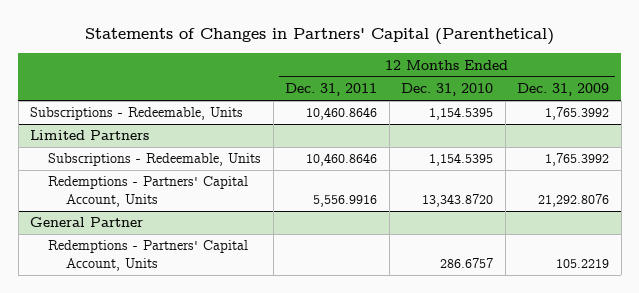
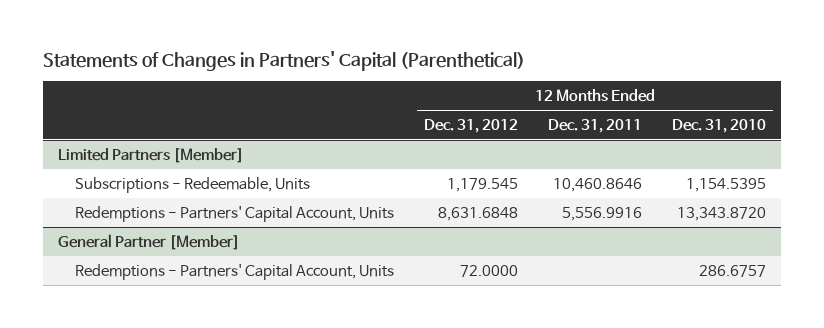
- | 12 Months Ended Dec. 31, 2011 | 12 Months Ended Dec. 31, 2010 | 12 Months Ended Dec. 31, 2009
+ | 12 Months Ended Dec. 31, 2012 | 12 Months Ended Dec. 31, 2011 | 12 Months Ended Dec. 31, 2010
- Subscriptions - Redeemable, Units | 10,460.8646 | 1,154.5395 | 1,765.3992
- Limited Partners
+ Limited Partners [Member]
- General Partner
+ General Partner [Member]

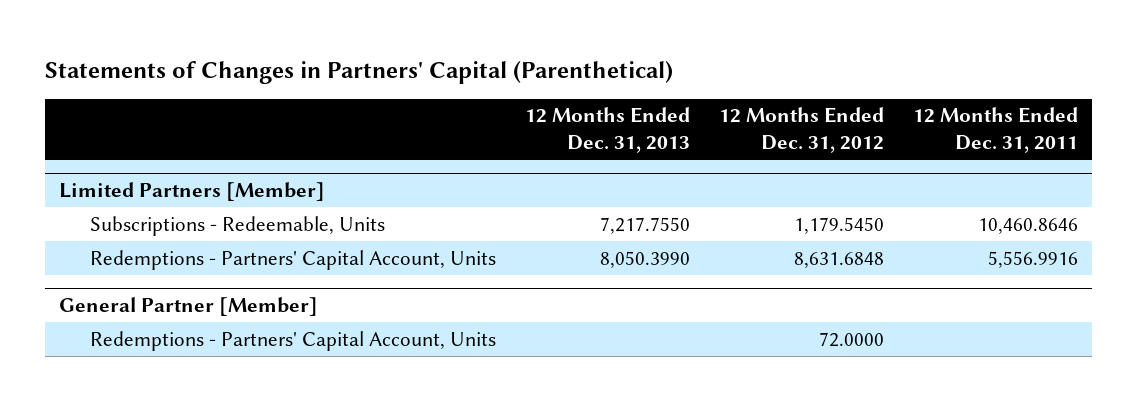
- | 12 Months Ended Dec. 31, 2012 | 12 Months Ended Dec. 31, 2011 | 12 Months Ended Dec. 31, 2010
+ | 12 Months Ended Dec. 31, 2013 | 12 Months Ended Dec. 31, 2012 | 12 Months Ended Dec. 31, 2011
@ Limited Partners [Member]
- Subscriptions - Redeemable, Units | 1,179.545 | 10,460.8646 | 1,154.5395
+ Subscriptions - Redeemable, Units | 7,217.7550 | 1,179.5450 | 10,460.8646

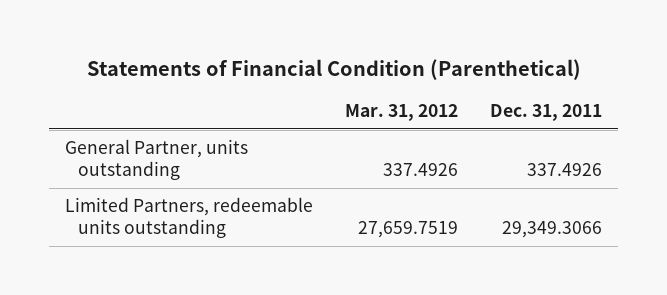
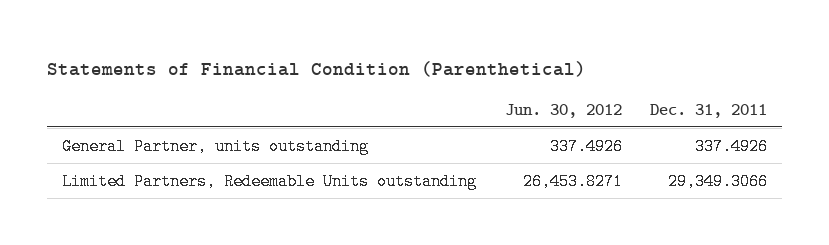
- | Mar. 31, 2012 | Dec. 31, 2011
+ | Jun. 30, 2012 | Dec. 31, 2011
- Limited Partners, redeemable units outstanding | 27,659.7519 | 29,349.3066
+ Limited Partners, Redeemable Units outstanding | 26,453.8271 | 29,349.3066

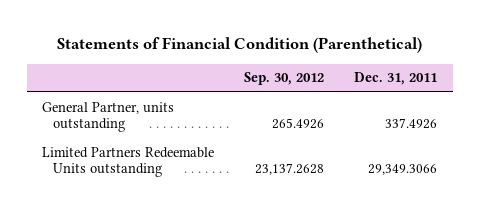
- | Jun. 30, 2012 | Dec. 31, 2011
+ | Sep. 30, 2012 | Dec. 31, 2011
- Limited Partners, Redeemable Units outstanding | 26,453.8271 | 29,349.3066
+ Limited Partners Redeemable Units outstanding | 23,137.2628 | 29,349.3066

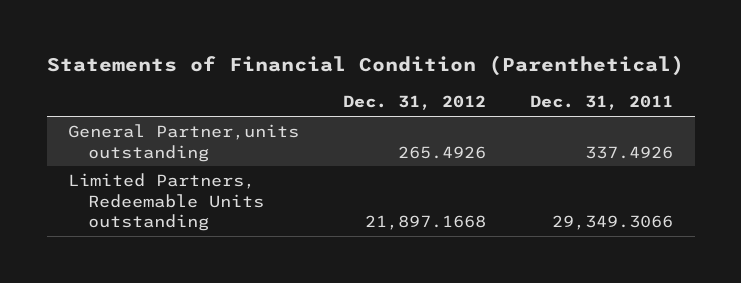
- | Sep. 30, 2012 | Dec. 31, 2011
+ | Dec. 31, 2012 | Dec. 31, 2011
- General Partner, units outstanding | 265.4926 | 337.4926
- Limited Partners Redeemable Units outstanding | 23,137.2628 | 29,349.3066
+ General Partner,units outstanding | 265.4926 | 337.4926
+ Limited Partners, Redeemable Units outstanding | 21,897.1668 | 29,349.3066

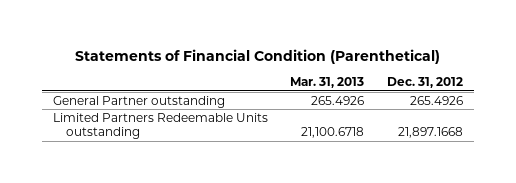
- | Dec. 31, 2012 | Dec. 31, 2011
+ | Mar. 31, 2013 | Dec. 31, 2012
- General Partner,units outstanding | 265.4926 | 337.4926
- Limited Partners, Redeemable Units outstanding | 21,897.1668 | 29,349.3066
+ General Partner outstanding | 265.4926 | 265.4926
+ Limited Partners Redeemable Units outstanding | 21,100.6718 | 21,897.1668

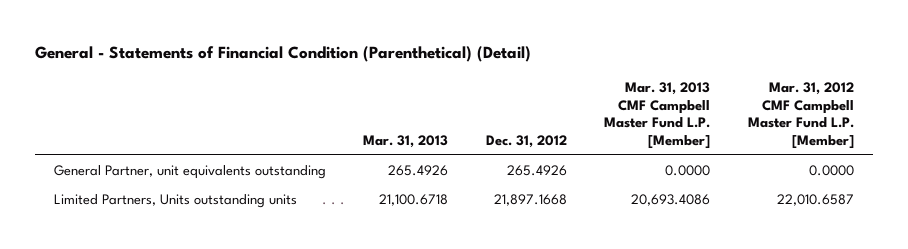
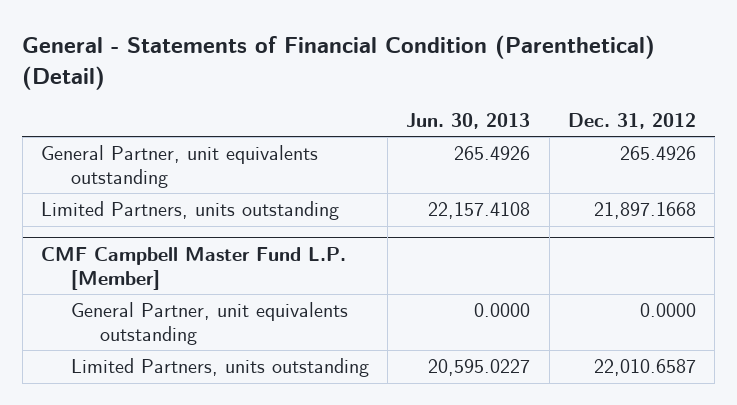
- | Mar. 31, 2013 | Dec. 31, 2012 | Mar. 31, 2013 CMF Campbell Master Fund L.P. [Member] | Mar. 31, 2012 CMF Campbell Master Fund L.P. [Member]
+ | Jun. 30, 2013 | Dec. 31, 2012
- Limited Partners, Units outstanding units | 21,100.6718 | 21,897.1668 | 20,693.4086 | 22,010.6587
+ Limited Partners, units outstanding | 22,157.4108 | 21,897.1668
+ CMF Campbell Master Fund L.P. [Member]
+ General Partner, unit equivalents outstanding | 0.0000 | 0.0000
+ Limited Partners, units outstanding | 20,595.0227 | 22,010.6587

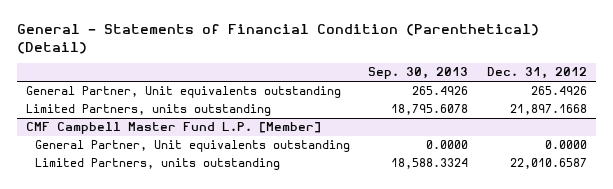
- | Jun. 30, 2013 | Dec. 31, 2012
+ | Sep. 30, 2013 | Dec. 31, 2012
- General Partner, unit equivalents outstanding | 265.4926 | 265.4926
+ General Partner, Unit equivalents outstanding | 265.4926 | 265.4926
@ CMF Campbell Master Fund L.P. [Member]
- General Partner, unit equivalents outstanding | 0.0000 | 0.0000
+ General Partner, Unit equivalents outstanding | 0.0000 | 0.0000

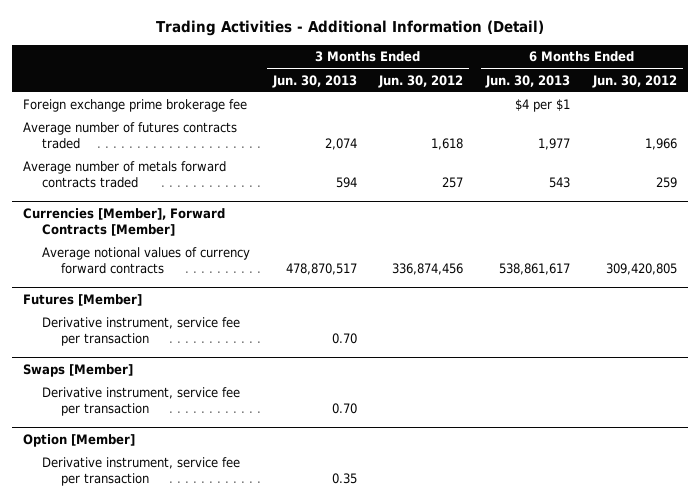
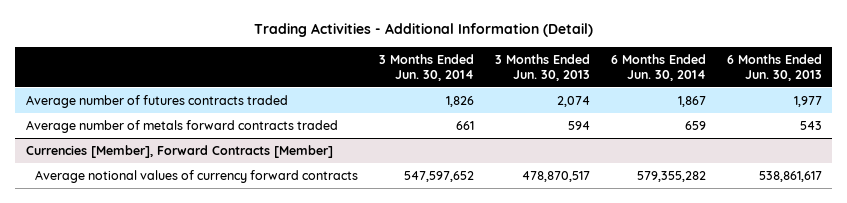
- | 3 Months Ended Jun. 30, 2013 | 3 Months Ended Jun. 30, 2012 | 6 Months Ended Jun. 30, 2013 | 6 Months Ended Jun. 30, 2012
+ | 3 Months Ended Jun. 30, 2014 | 3 Months Ended Jun. 30, 2013 | 6 Months Ended Jun. 30, 2014 | 6 Months Ended Jun. 30, 2013
- Foreign exchange prime brokerage fee | | | $4 per $1 |
- Futures [Member]
- Derivative instrument, service fee per transaction | 0.70 | | |
- Swaps [Member]
- Derivative instrument, service fee per transaction | 0.70 | | |
- Option [Member]
- Derivative instrument, service fee per transaction | 0.35 | | |

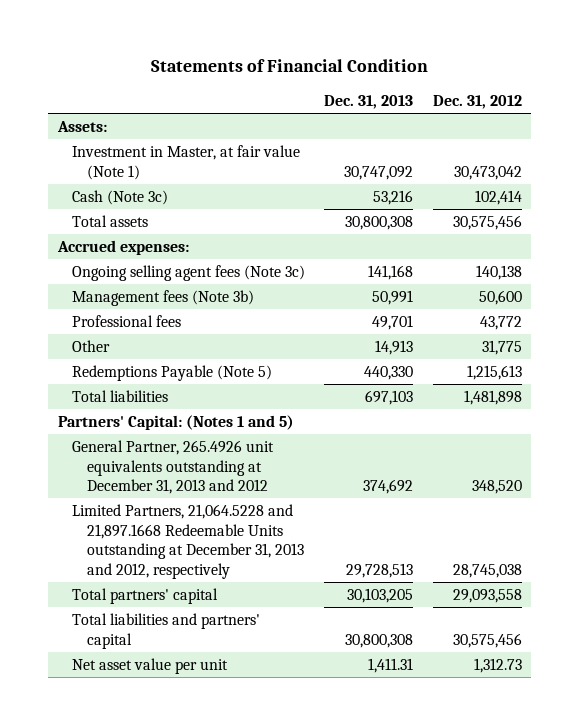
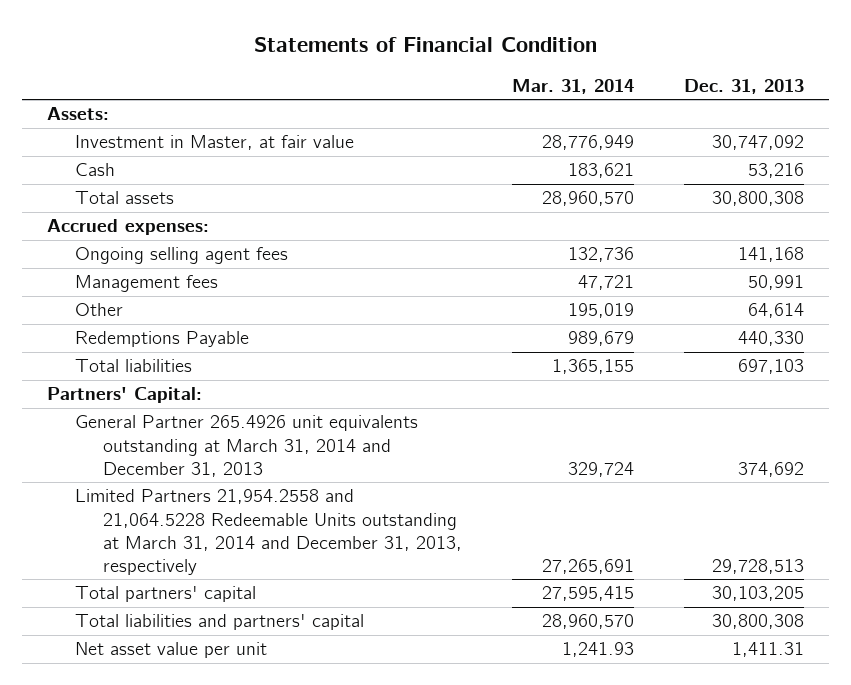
- | Dec. 31, 2013 | Dec. 31, 2012
+ | Mar. 31, 2014 | Dec. 31, 2013
- Investment in Master, at fair value (Note 1) | 30,747,092 | 30,473,042
- Cash (Note 3c) | 53,216 | 102,414
+ Investment in Master, at fair value | 28,776,949 | 30,747,092
+ Cash | 183,621 | 53,216
- Ongoing selling agent fees (Note 3c) | 141,168 | 140,138
- Management fees (Note 3b) | 50,991 | 50,600
- Professional fees | 49,701 | 43,772
- Other | 14,913 | 31,775
- Redemptions Payable (Note 5) | 440,330 | 1,215,613
+ Ongoing selling agent fees | 132,736 | 141,168
+ Management fees | 47,721 | 50,991
+ Other | 195,019 | 64,614
+ Redemptions Payable | 989,679 | 440,330
- Partners' Capital: (Notes 1 and 5)
- General Partner, 265.4926 unit equivalents outstanding at December 31, 2013 and 2012 | 374,692 | 348,520
- Limited Partners, 21,064.5228 and 21,897.1668 Redeemable Units outstanding at December 31, 2013 and 2012, respectively | 29,728,513 | 28,745,038
+ Partners' Capital:
+ General Partner 265.4926 unit equivalents outstanding at March 31, 2014 and December 31, 2013 | 329,724 | 374,692
+ Limited Partners 21,954.2558 and 21,064.5228 Redeemable Units outstanding at March 31, 2014 and December 31, 2013, respectively | 27,265,691 | 29,728,513

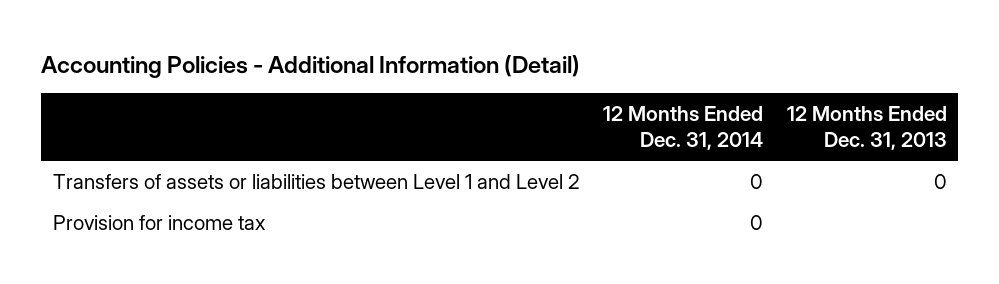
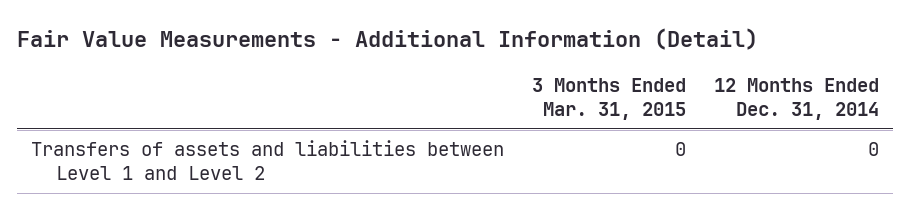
- Accounting Policies - Additional Information (Detail)
+ Fair Value Measurements - Additional Information (Detail)
- | 12 Months Ended Dec. 31, 2014 | 12 Months Ended Dec. 31, 2013
+ | 3 Months Ended Mar. 31, 2015 | 12 Months Ended Dec. 31, 2014
- Transfers of assets or liabilities between Level 1 and Level 2 | 0 | 0
- Provision for income tax | 0 |
+ Transfers of assets and liabilities between Level 1 and Level 2 | 0 | 0

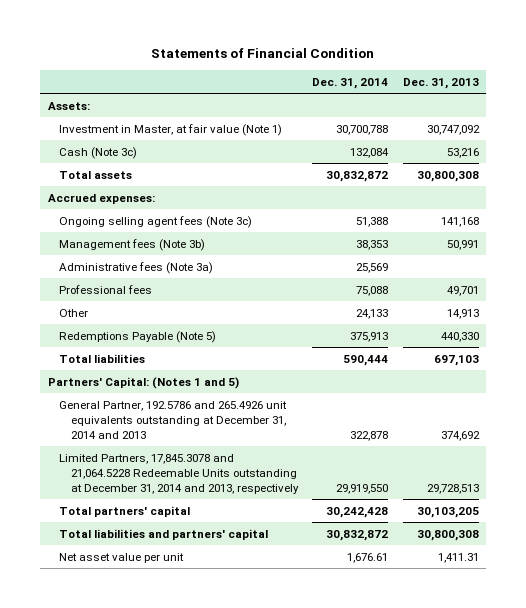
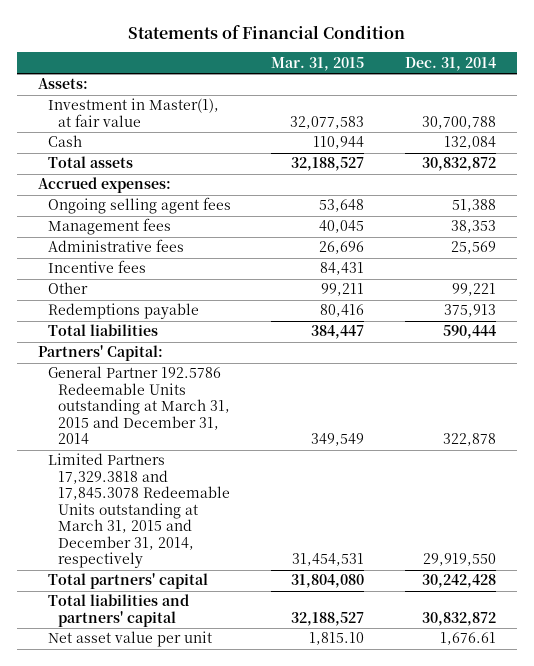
- | Dec. 31, 2014 | Dec. 31, 2013
+ | Mar. 31, 2015 | Dec. 31, 2014
- Investment in Master, at fair value (Note 1) | 30,700,788 | 30,747,092
- Cash (Note 3c) | 132,084 | 53,216
+ Investment in Master(1), at fair value | 32,077,583 | 30,700,788
+ Cash | 110,944 | 132,084
- Ongoing selling agent fees (Note 3c) | 51,388 | 141,168
- Management fees (Note 3b) | 38,353 | 50,991
- Administrative fees (Note 3a) | 25,569 |
- Professional fees | 75,088 | 49,701
- Other | 24,133 | 14,913
- Redemptions Payable (Note 5) | 375,913 | 440,330
+ Ongoing selling agent fees | 53,648 | 51,388
+ Management fees | 40,045 | 38,353
+ Administrative fees | 26,696 | 25,569
+ Incentive fees | 84,431 |
+ Other | 99,211 | 99,221
+ Redemptions payable | 80,416 | 375,913
- Partners' Capital: (Notes 1 and 5)
- General Partner, 192.5786 and 265.4926 unit equivalents outstanding at December 31, 2014 and 2013 | 322,878 | 374,692
- Limited Partners, 17,845.3078 and 21,064.5228 Redeemable Units outstanding at December 31, 2014 and 2013, respectively | 29,919,550 | 29,728,513
+ Partners' Capital:
+ General Partner 192.5786 Redeemable Units outstanding at March 31, 2015 and December 31, 2014 | 349,549 | 322,878
+ Limited Partners 17,329.3818 and 17,845.3078 Redeemable Units outstanding at March 31, 2015 and December 31, 2014, respectively | 31,454,531 | 29,919,550

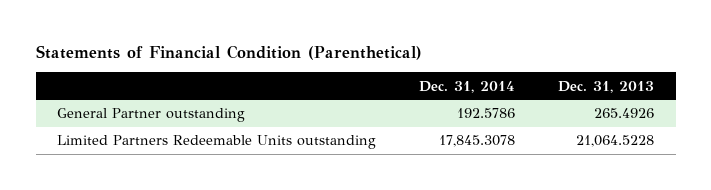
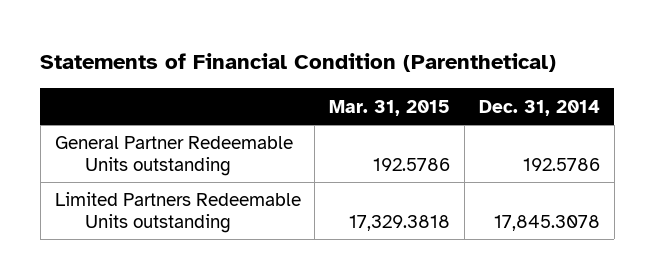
- | Dec. 31, 2014 | Dec. 31, 2013
+ | Mar. 31, 2015 | Dec. 31, 2014
- General Partner outstanding | 192.5786 | 265.4926
+ General Partner Redeemable Units outstanding | 192.5786 | 192.5786

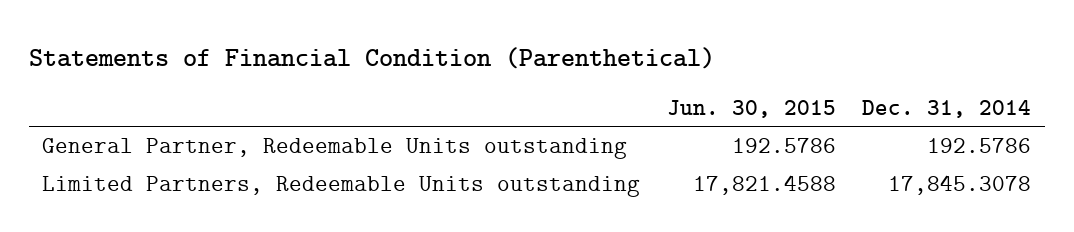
- | Mar. 31, 2015 | Dec. 31, 2014
+ | Jun. 30, 2015 | Dec. 31, 2014
- General Partner Redeemable Units outstanding | 192.5786 | 192.5786
- Limited Partners Redeemable Units outstanding | 17,329.3818 | 17,845.3078
+ General Partner, Redeemable Units outstanding | 192.5786 | 192.5786
+ Limited Partners, Redeemable Units outstanding | 17,821.4588 | 17,845.3078

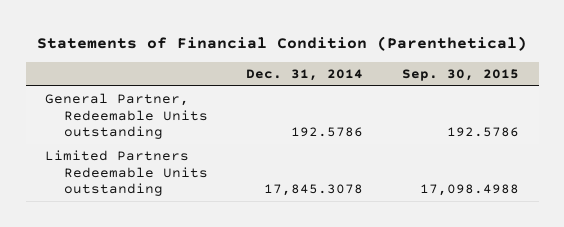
- | Jun. 30, 2015 | Dec. 31, 2014
+ | Dec. 31, 2014 | Sep. 30, 2015
- Limited Partners, Redeemable Units outstanding | 17,821.4588 | 17,845.3078
+ Limited Partners Redeemable Units outstanding | 17,845.3078 | 17,098.4988

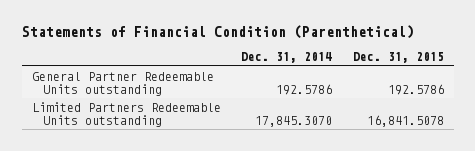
- | Dec. 31, 2014 | Sep. 30, 2015
+ | Dec. 31, 2014 | Dec. 31, 2015
- General Partner, Redeemable Units outstanding | 192.5786 | 192.5786
- Limited Partners Redeemable Units outstanding | 17,845.3078 | 17,098.4988
+ General Partner Redeemable Units outstanding | 192.5786 | 192.5786
+ Limited Partners Redeemable Units outstanding | 17,845.3070 | 16,841.5078

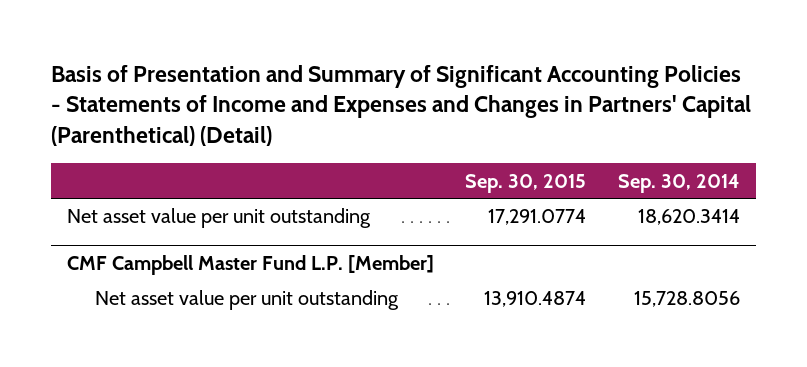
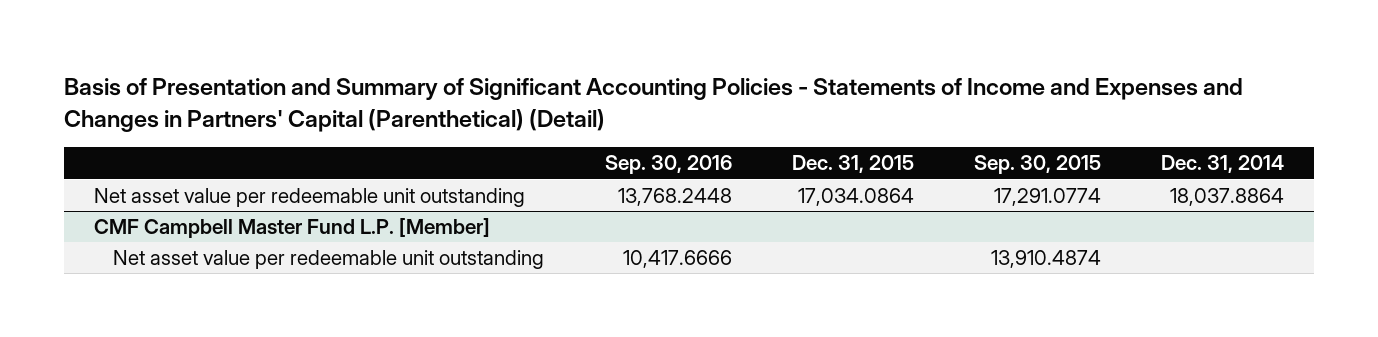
- | Sep. 30, 2015 | Sep. 30, 2014
+ | Sep. 30, 2016 | Dec. 31, 2015 | Sep. 30, 2015 | Dec. 31, 2014
- Net asset value per unit outstanding | 17,291.0774 | 18,620.3414
+ Net asset value per redeemable unit outstanding | 13,768.2448 | 17,034.0864 | 17,291.0774 | 18,037.8864
@ CMF Campbell Master Fund L.P. [Member]
- Net asset value per unit outstanding | 13,910.4874 | 15,728.8056
+ Net asset value per redeemable unit outstanding | 10,417.6666 | | 13,910.4874 |

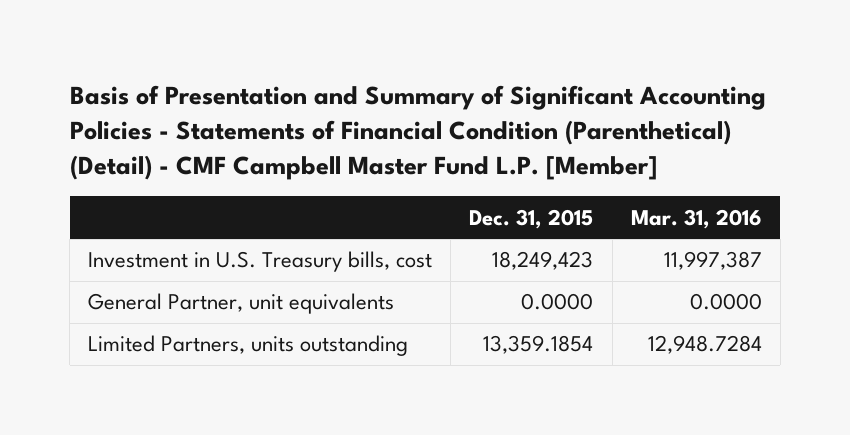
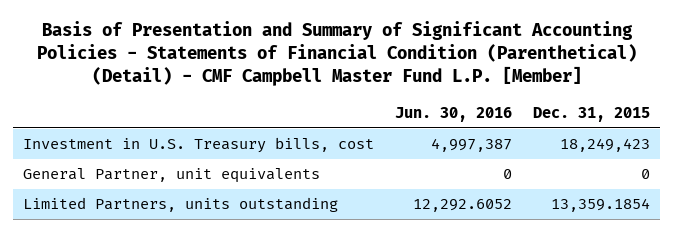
- | Dec. 31, 2015 | Mar. 31, 2016
+ | Jun. 30, 2016 | Dec. 31, 2015
- General Partner, unit equivalents | 0.0000 | 0.0000
+ General Partner, unit equivalents | 0 | 0

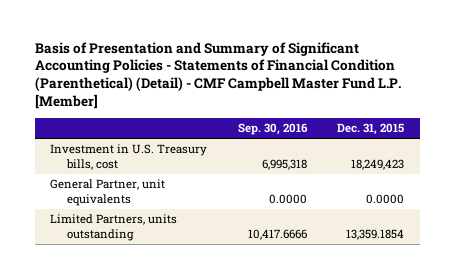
- | Jun. 30, 2016 | Dec. 31, 2015
+ | Sep. 30, 2016 | Dec. 31, 2015
- General Partner, unit equivalents | 0 | 0
+ General Partner, unit equivalents | 0.0000 | 0.0000

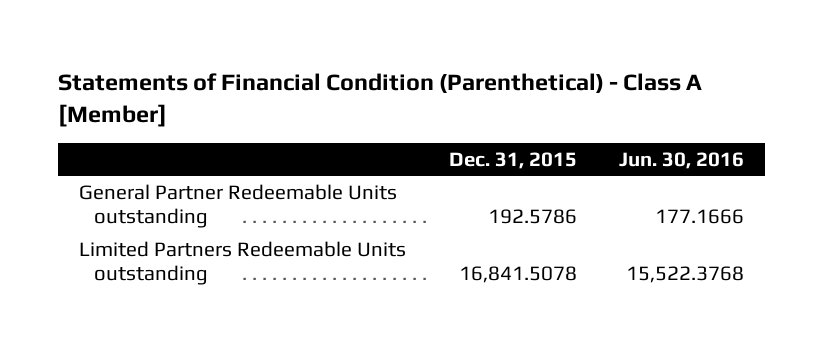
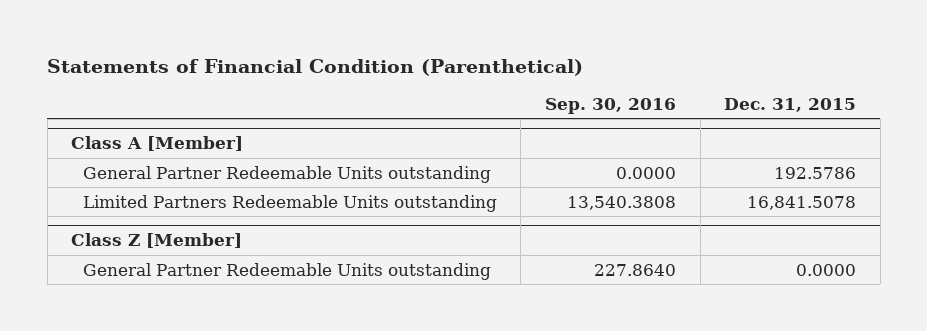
- Statements of Financial Condition (Parenthetical) - Class A [Member]
+ Statements of Financial Condition (Parenthetical)
- | Dec. 31, 2015 | Jun. 30, 2016
+ | Sep. 30, 2016 | Dec. 31, 2015
+ Class A [Member]
+ Class Z [Member]
+ General Partner Redeemable Units outstanding | 227.8640 | 0.0000

